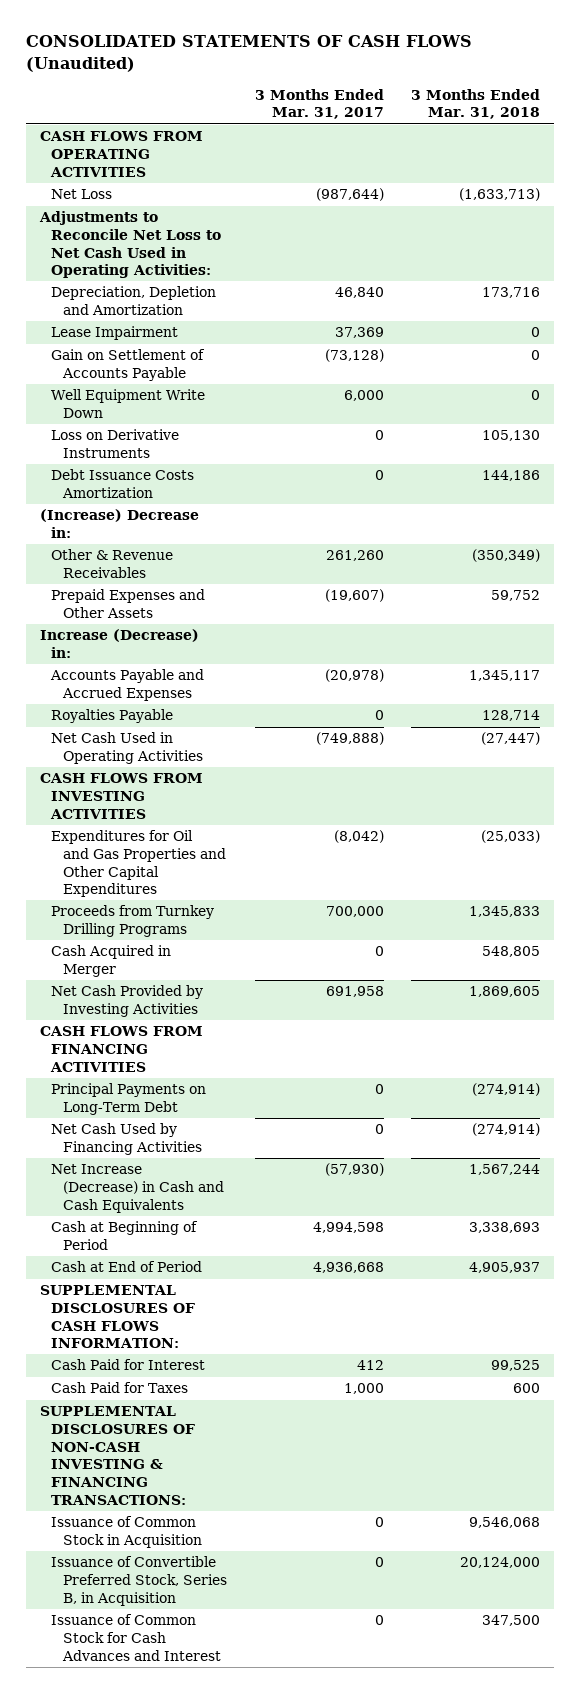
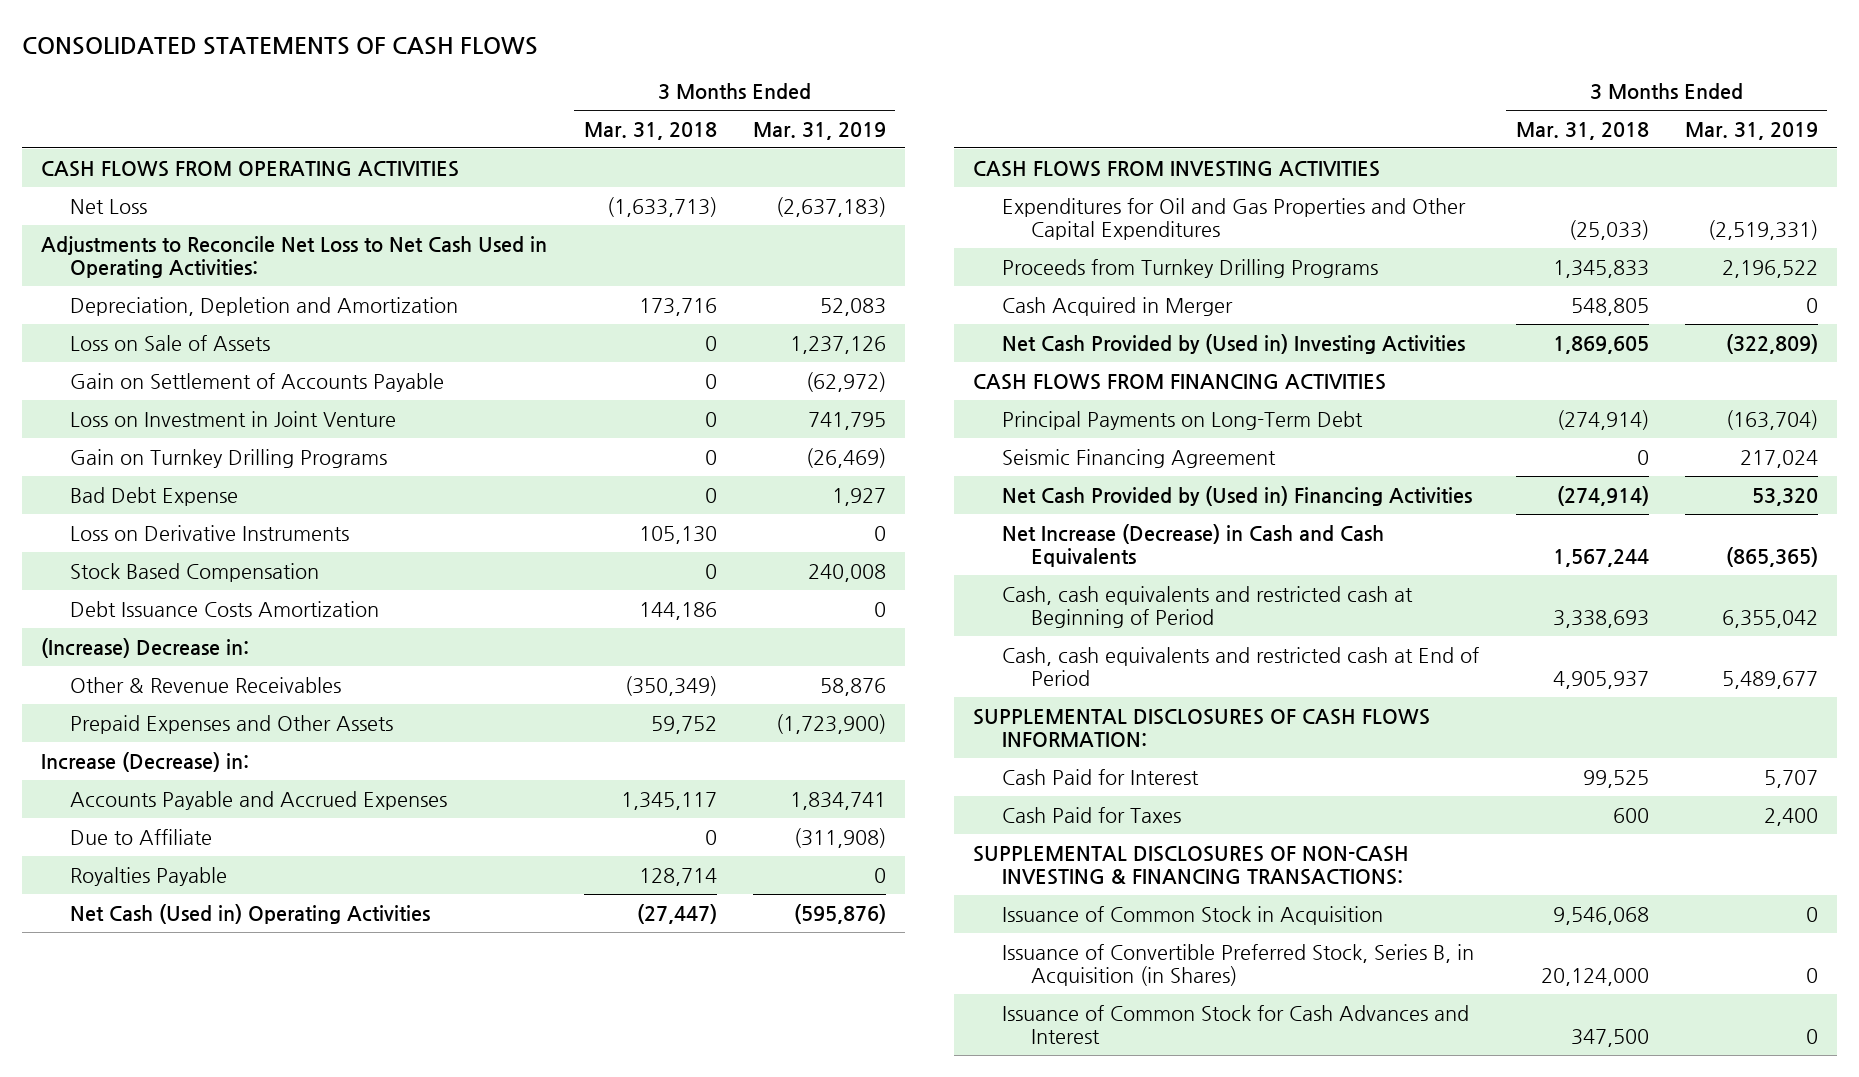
- CONSOLIDATED STATEMENTS OF CASH FLOWS (Unaudited)
+ CONSOLIDATED STATEMENTS OF CASH FLOWS
- | 3 Months Ended Mar. 31, 2017 | 3 Months Ended Mar. 31, 2018
+ | 3 Months Ended Mar. 31, 2018 | 3 Months Ended Mar. 31, 2019
- Lease Impairment | 37,369 | 0
+ Loss on Sale of Assets | 0 | 1,237,126
- Well Equipment Write Down | 6,000 | 0
+ Loss on Investment in Joint Venture | 0 | 741,795
+ Gain on Turnkey Drilling Programs | 0 | (26,469)
+ Bad Debt Expense | 0 | 1,927
+ Stock Based Compensation | 0 | 240,008
+ Due to Affiliate | 0 | (311,908)
- Net Cash Used in Operating Activities | (749,888) | (27,447)
+ Net Cash (Used in) Operating Activities | (27,447) | (595,876)
- Net Cash Provided by Investing Activities | 691,958 | 1,869,605
+ Net Cash Provided by (Used in) Investing Activities | 1,869,605 | (322,809)
- Net Cash Used by Financing Activities | 0 | (274,914)
+ Seismic Financing Agreement | 0 | 217,024
+ Net Cash Provided by (Used in) Financing Activities | (274,914) | 53,320
- Cash at Beginning of Period | 4,994,598 | 3,338,693
- Cash at End of Period | 4,936,668 | 4,905,937
+ Cash, cash equivalents and restricted cash at Beginning of Period | 3,338,693 | 6,355,042
+ Cash, cash equivalents and restricted cash at End of Period | 4,905,937 | 5,489,677
- Issuance of Convertible Preferred Stock, Series B, in Acquisition | 0 | 20,124,000
+ Issuance of Convertible Preferred Stock, Series B, in Acquisition (in Shares) | 20,124,000 | 0

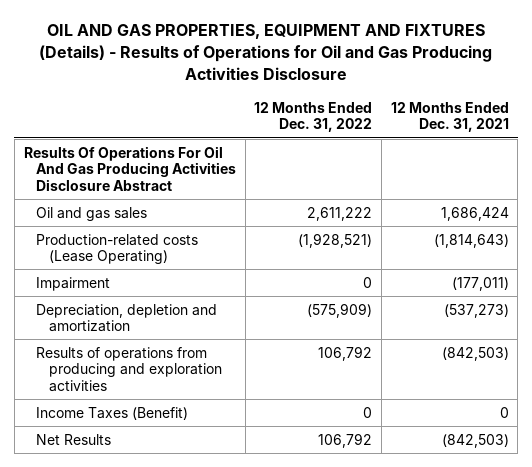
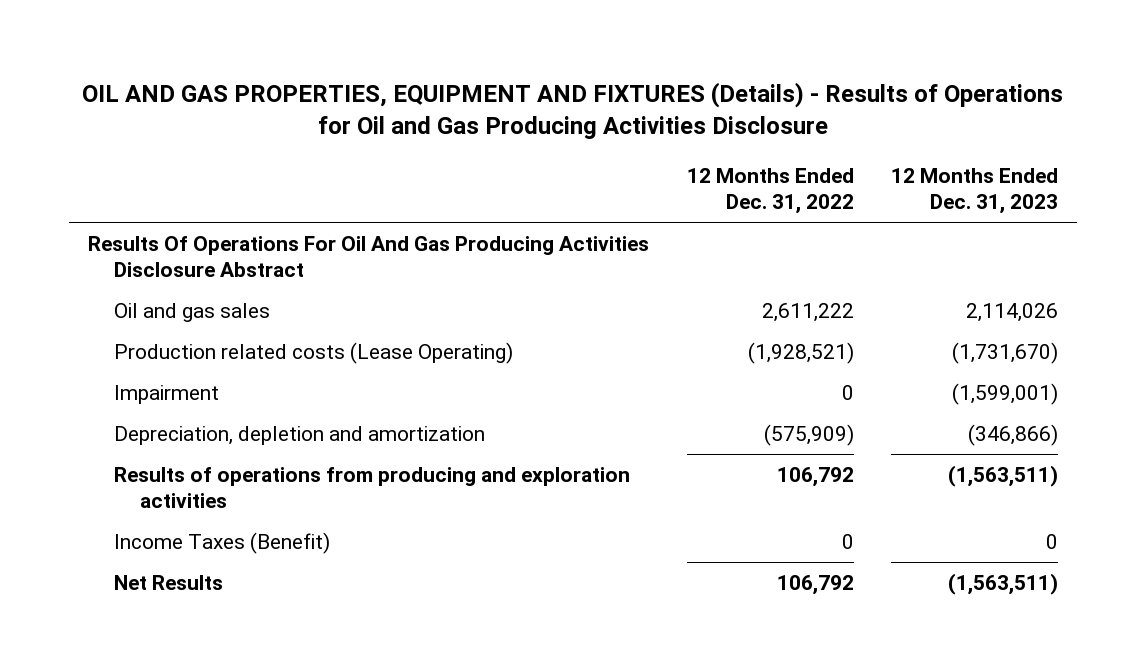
- | 12 Months Ended Dec. 31, 2022 | 12 Months Ended Dec. 31, 2021
+ | 12 Months Ended Dec. 31, 2022 | 12 Months Ended Dec. 31, 2023
- Production-related costs (Lease Operating) | (1,928,521) | (1,814,643)
+ Production related costs (Lease Operating) | (1,928,521) | (1,731,670)

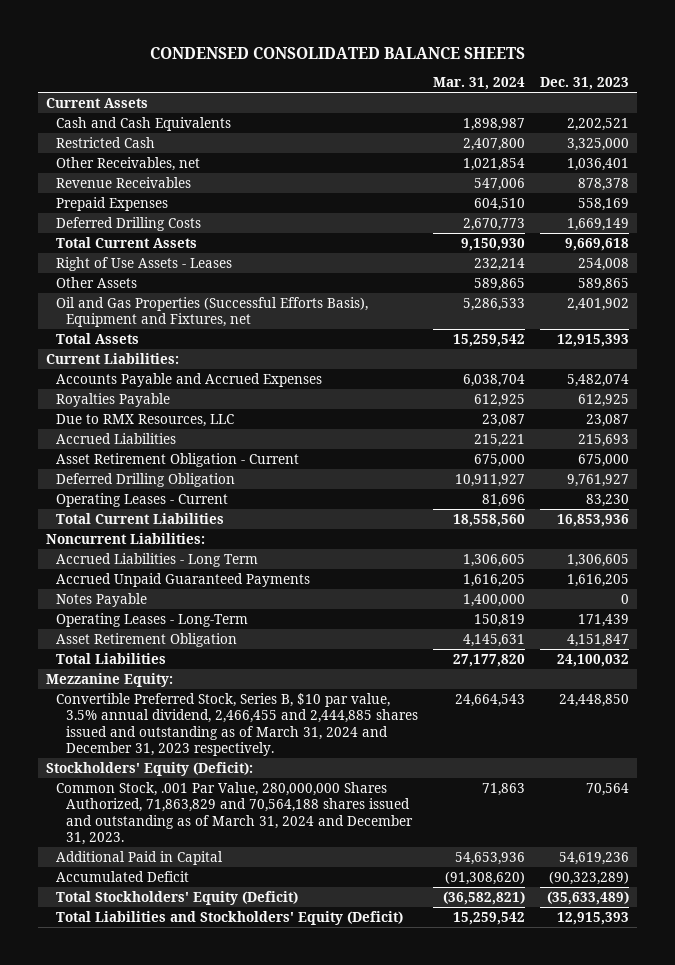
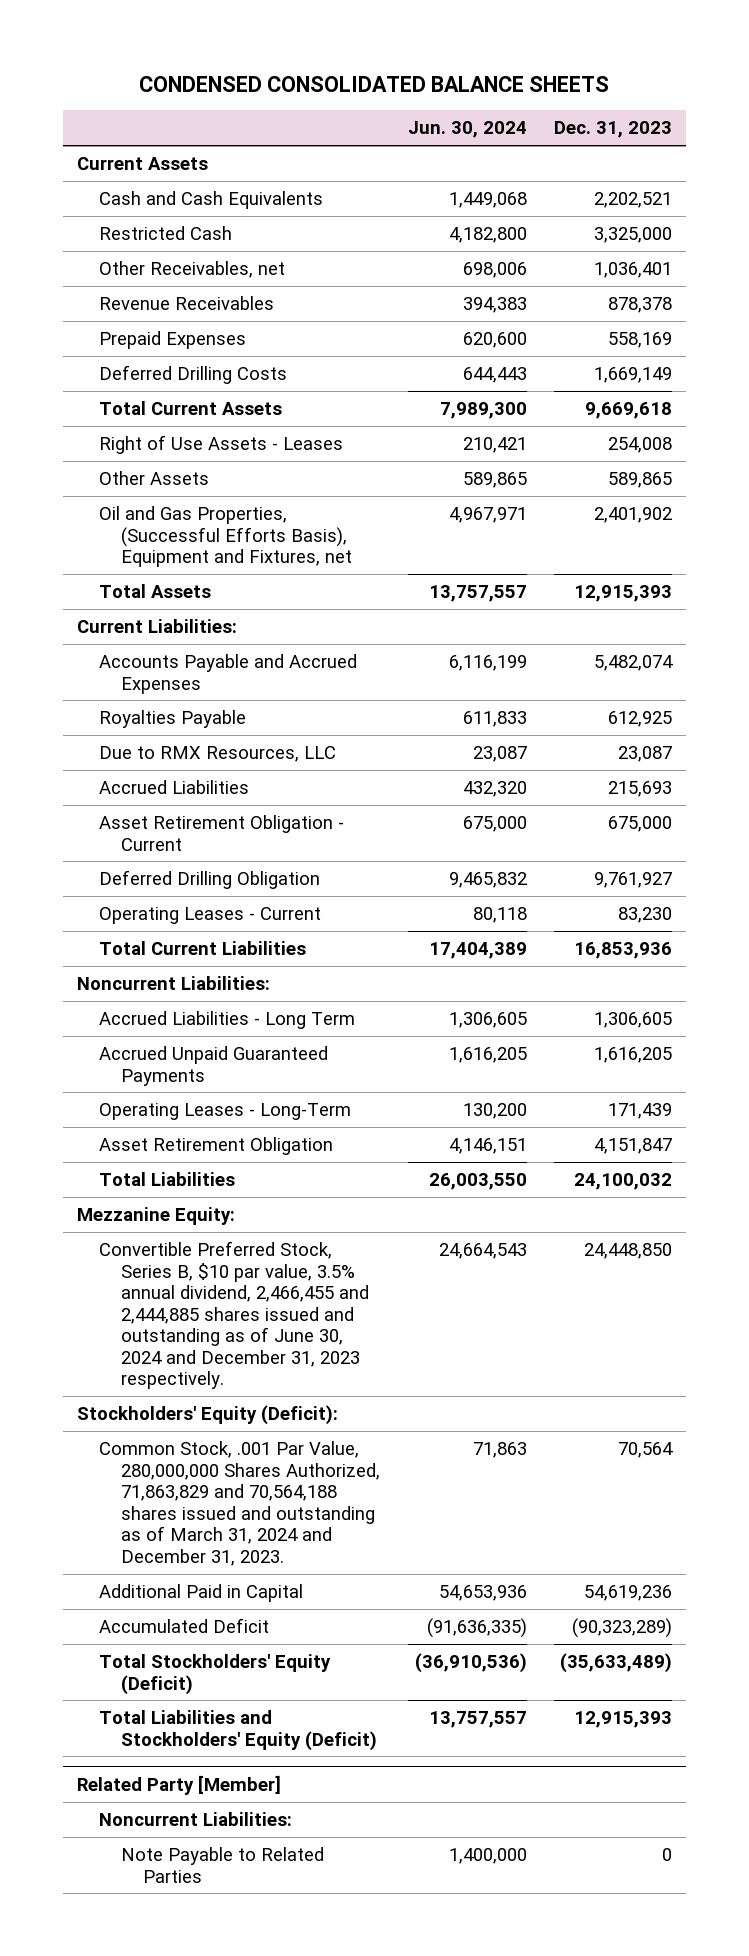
- | Mar. 31, 2024 | Dec. 31, 2023
+ | Jun. 30, 2024 | Dec. 31, 2023
- Oil and Gas Properties (Successful Efforts Basis), Equipment and Fixtures, net | 5,286,533 | 2,401,902
+ Oil and Gas Properties, (Successful Efforts Basis), Equipment and Fixtures, net | 4,967,971 | 2,401,902
- Notes Payable | 1,400,000 | 0
- Convertible Preferred Stock, Series B, $10 par value, 3.5% annual dividend, 2,466,455 and 2,444,885 shares issued and outstanding as of March 31, 2024 and December 31, 2023 respectively. | 24,664,543 | 24,448,850
+ Convertible Preferred Stock, Series B, $10 par value, 3.5% annual dividend, 2,466,455 and 2,444,885 shares issued and outstanding as of June 30, 2024 and December 31, 2023 respectively. | 24,664,543 | 24,448,850
+ Related Party [Member]
+ Noncurrent Liabilities:
+ Note Payable to Related Parties | 1,400,000 | 0

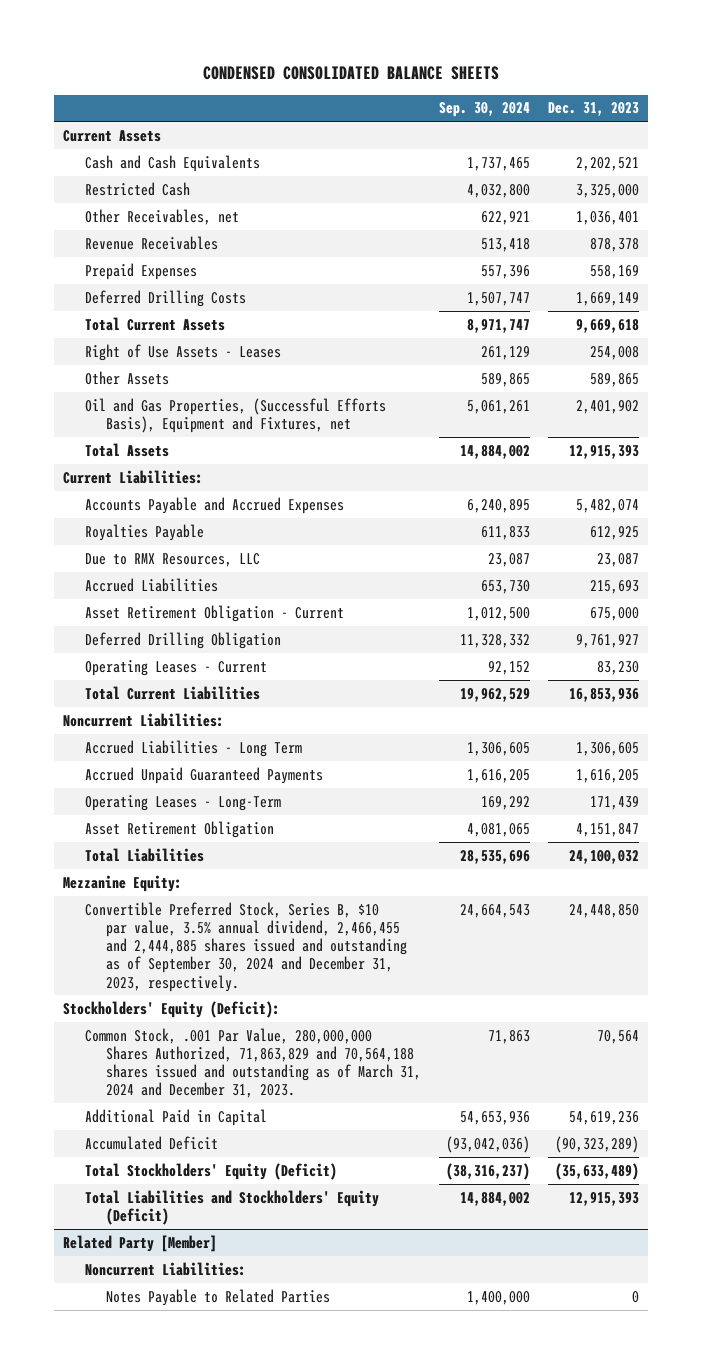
- | Jun. 30, 2024 | Dec. 31, 2023
+ | Sep. 30, 2024 | Dec. 31, 2023
- Convertible Preferred Stock, Series B, $10 par value, 3.5% annual dividend, 2,466,455 and 2,444,885 shares issued and outstanding as of June 30, 2024 and December 31, 2023 respectively. | 24,664,543 | 24,448,850
+ Convertible Preferred Stock, Series B, $10 par value, 3.5% annual dividend, 2,466,455 and 2,444,885 shares issued and outstanding as of September 30, 2024 and December 31, 2023, respectively. | 24,664,543 | 24,448,850
@ Related Party [Member]
- Note Payable to Related Parties | 1,400,000 | 0
+ Notes Payable to Related Parties | 1,400,000 | 0

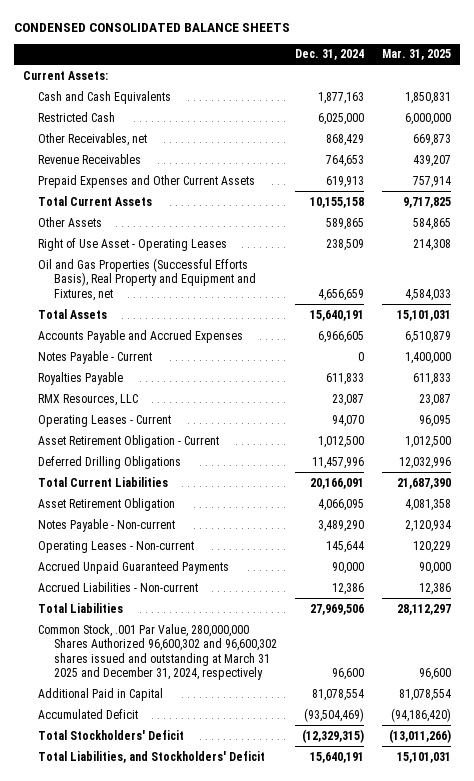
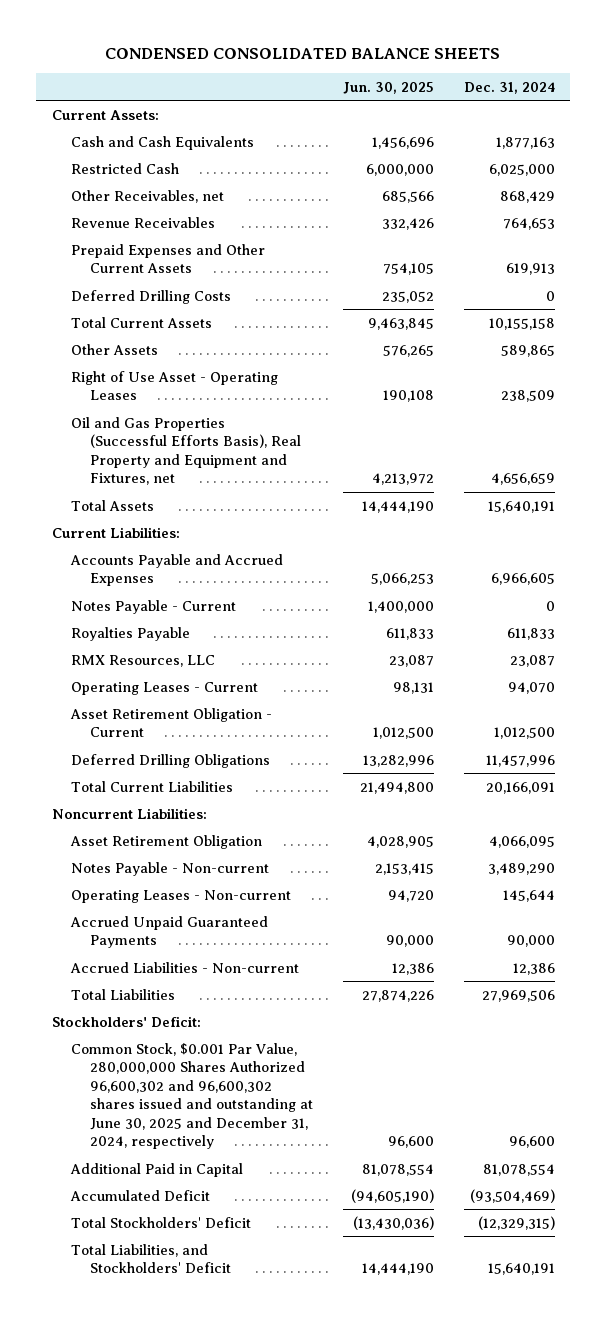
- | Dec. 31, 2024 | Mar. 31, 2025
+ | Jun. 30, 2025 | Dec. 31, 2024
+ Deferred Drilling Costs | 235,052 | 0
+ Current Liabilities:
+ Noncurrent Liabilities:
- Common Stock, .001 Par Value, 280,000,000 Shares Authorized 96,600,302 and 96,600,302 shares issued and outstanding at March 31 2025 and December 31, 2024, respectively | 96,600 | 96,600
+ Stockholders' Deficit:
+ Common Stock, $0.001 Par Value, 280,000,000 Shares Authorized 96,600,302 and 96,600,302 shares issued and outstanding at June 30, 2025 and December 31, 2024, respectively | 96,600 | 96,600

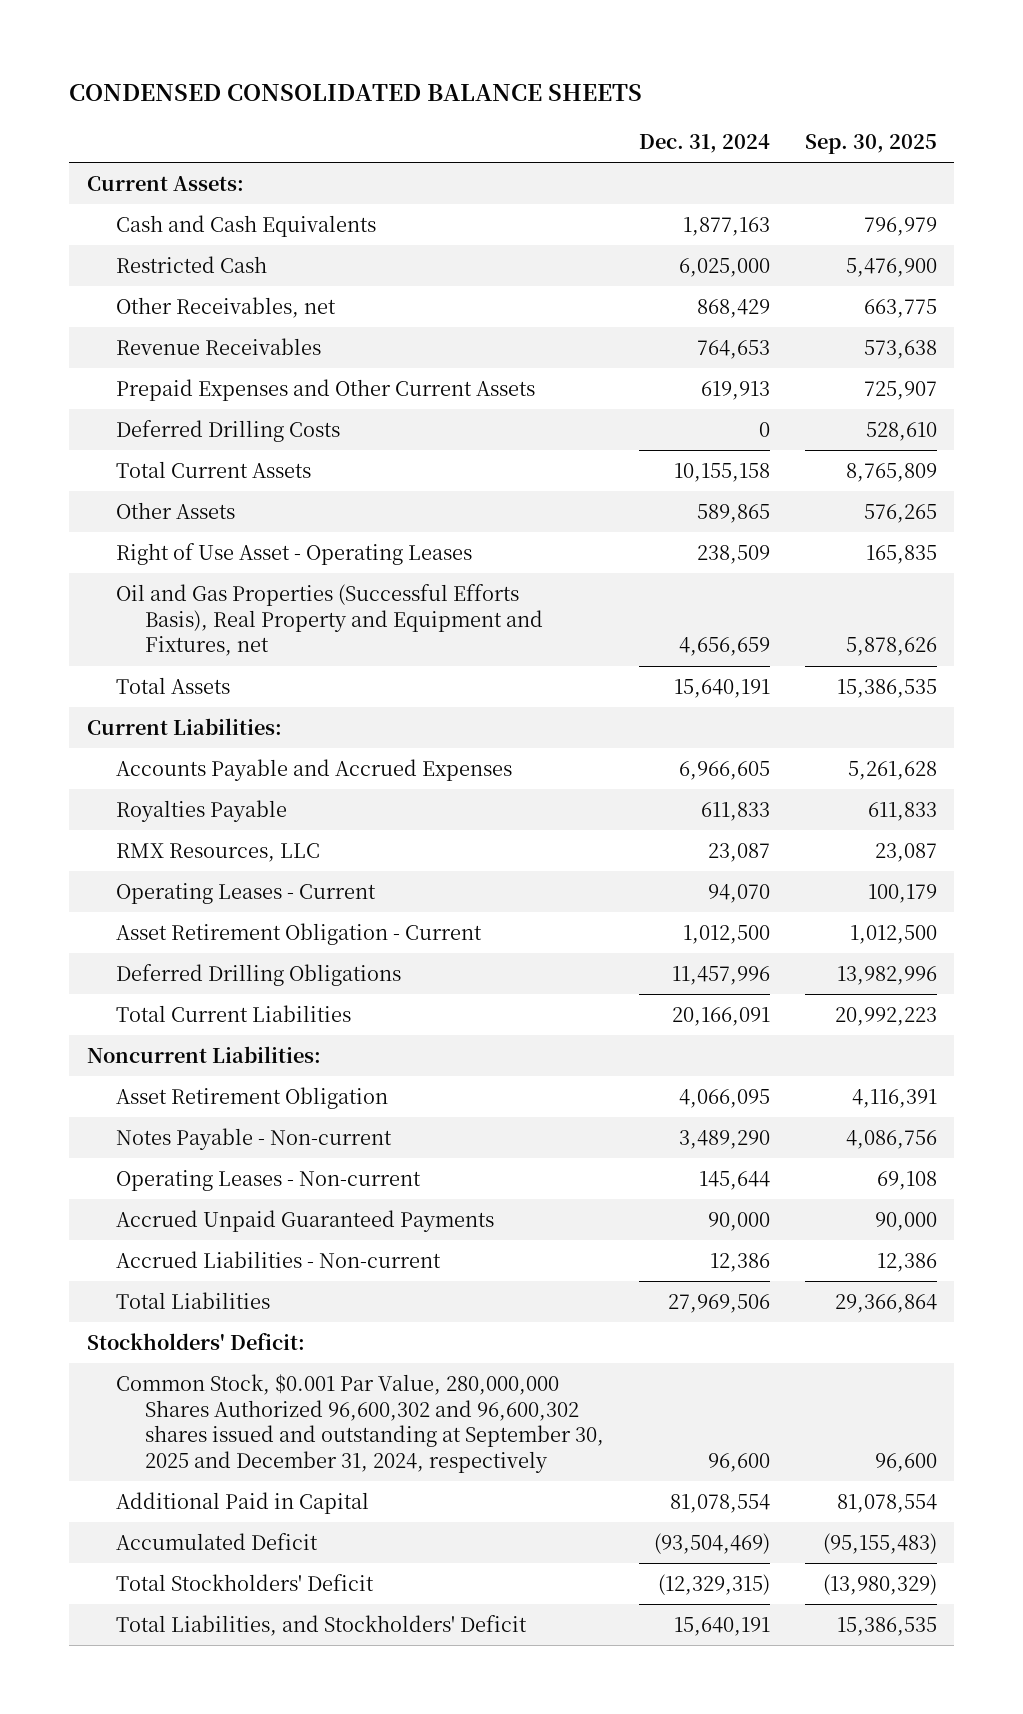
- | Jun. 30, 2025 | Dec. 31, 2024
+ | Dec. 31, 2024 | Sep. 30, 2025
- Notes Payable - Current | 1,400,000 | 0
- Common Stock, $0.001 Par Value, 280,000,000 Shares Authorized 96,600,302 and 96,600,302 shares issued and outstanding at June 30, 2025 and December 31, 2024, respectively | 96,600 | 96,600
+ Common Stock, $0.001 Par Value, 280,000,000 Shares Authorized 96,600,302 and 96,600,302 shares issued and outstanding at September 30, 2025 and December 31, 2024, respectively | 96,600 | 96,600

